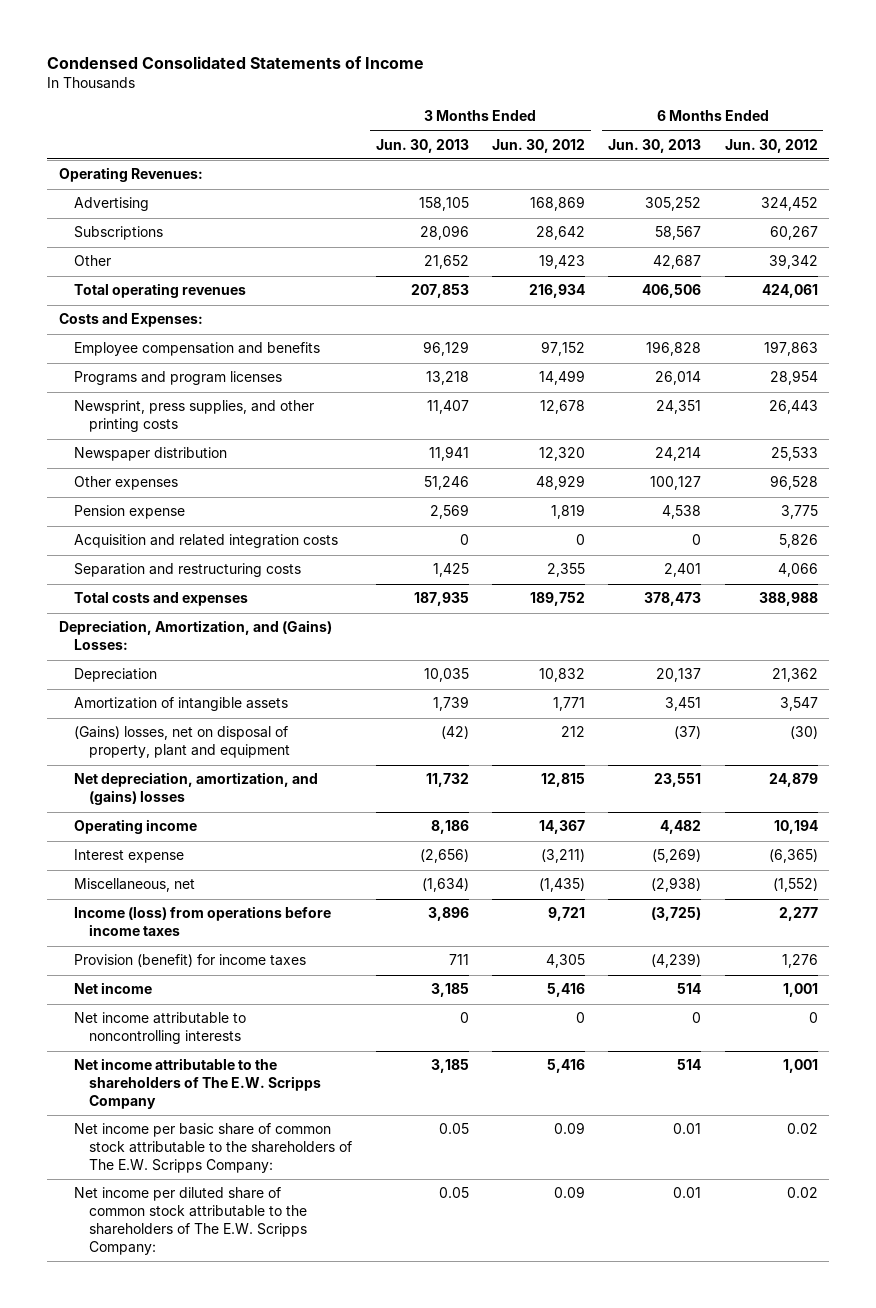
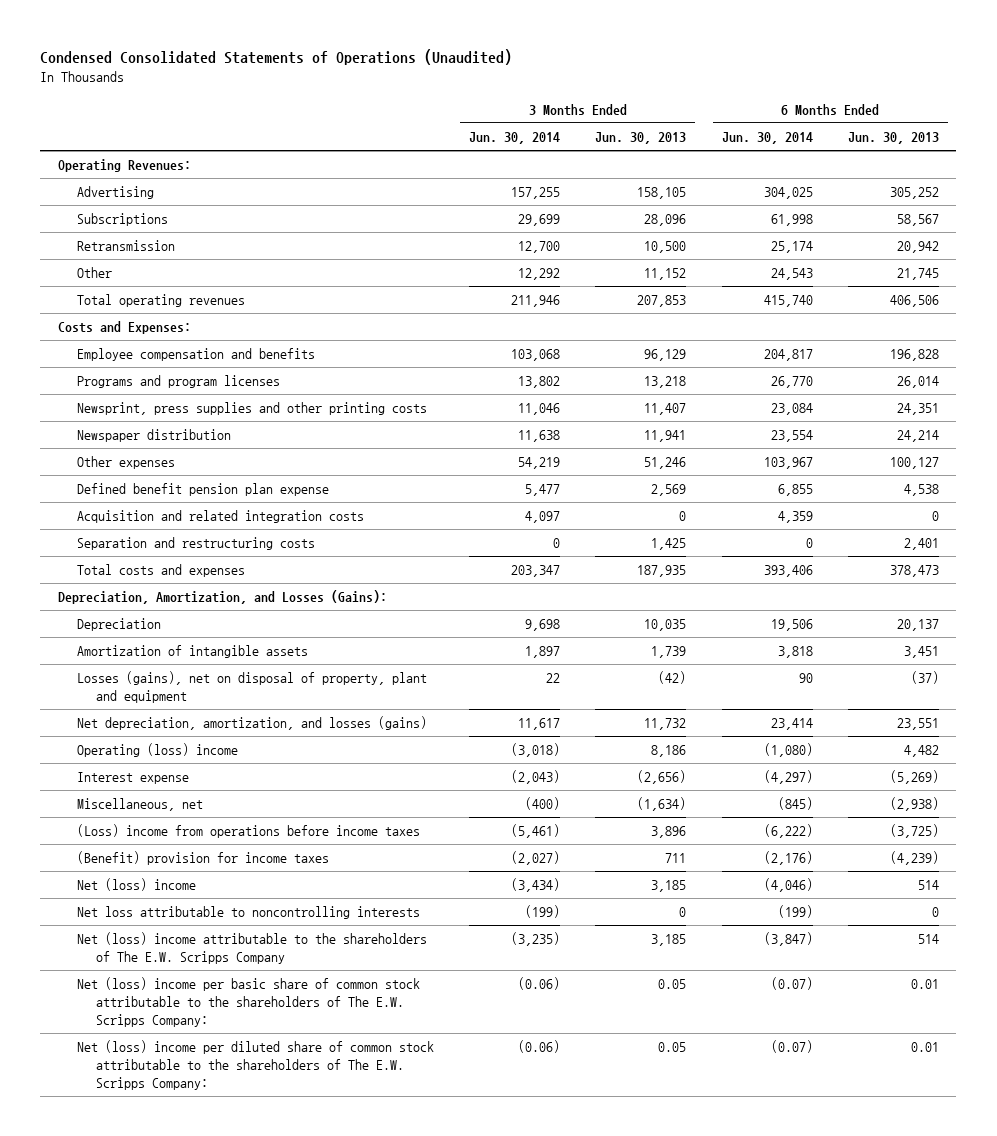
- Condensed Consolidated Statements of Income
+ Condensed Consolidated Statements of Operations (Unaudited)
- | 3 Months Ended Jun. 30, 2013 | 3 Months Ended Jun. 30, 2012 | 6 Months Ended Jun. 30, 2013 | 6 Months Ended Jun. 30, 2012
+ | 3 Months Ended Jun. 30, 2014 | 3 Months Ended Jun. 30, 2013 | 6 Months Ended Jun. 30, 2014 | 6 Months Ended Jun. 30, 2013
- Other | 21,652 | 19,423 | 42,687 | 39,342
+ Retransmission | 12,700 | 10,500 | 25,174 | 20,942
+ Other | 12,292 | 11,152 | 24,543 | 21,745
- Newsprint, press supplies, and other printing costs | 11,407 | 12,678 | 24,351 | 26,443
+ Newsprint, press supplies and other printing costs | 11,046 | 11,407 | 23,084 | 24,351
- Pension expense | 2,569 | 1,819 | 4,538 | 3,775
+ Defined benefit pension plan expense | 5,477 | 2,569 | 6,855 | 4,538
- Depreciation, Amortization, and (Gains) Losses:
+ Depreciation, Amortization, and Losses (Gains):
- (Gains) losses, net on disposal of property, plant and equipment | (42) | 212 | (37) | (30)
- Net depreciation, amortization, and (gains) losses | 11,732 | 12,815 | 23,551 | 24,879
- Operating income | 8,186 | 14,367 | 4,482 | 10,194
+ Losses (gains), net on disposal of property, plant and equipment | 22 | (42) | 90 | (37)
+ Net depreciation, amortization, and losses (gains) | 11,617 | 11,732 | 23,414 | 23,551
+ Operating (loss) income | (3,018) | 8,186 | (1,080) | 4,482
- Income (loss) from operations before income taxes | 3,896 | 9,721 | (3,725) | 2,277
- Provision (benefit) for income taxes | 711 | 4,305 | (4,239) | 1,276
- Net income | 3,185 | 5,416 | 514 | 1,001
- Net income attributable to noncontrolling interests | 0 | 0 | 0 | 0
- Net income attributable to the shareholders of The E.W. Scripps Company | 3,185 | 5,416 | 514 | 1,001
- Net income per basic share of common stock attributable to the shareholders of The E.W. Scripps Company: | 0.05 | 0.09 | 0.01 | 0.02
- Net income per diluted share of common stock attributable to the shareholders of The E.W. Scripps Company: | 0.05 | 0.09 | 0.01 | 0.02
+ (Loss) income from operations before income taxes | (5,461) | 3,896 | (6,222) | (3,725)
+ (Benefit) provision for income taxes | (2,027) | 711 | (2,176) | (4,239)
+ Net (loss) income | (3,434) | 3,185 | (4,046) | 514
+ Net loss attributable to noncontrolling interests | (199) | 0 | (199) | 0
+ Net (loss) income attributable to the shareholders of The E.W. Scripps Company | (3,235) | 3,185 | (3,847) | 514
+ Net (loss) income per basic share of common stock attributable to the shareholders of The E.W. Scripps Company: | (0.06) | 0.05 | (0.07) | 0.01
+ Net (loss) income per diluted share of common stock attributable to the shareholders of The E.W. Scripps Company: | (0.06) | 0.05 | (0.07) | 0.01

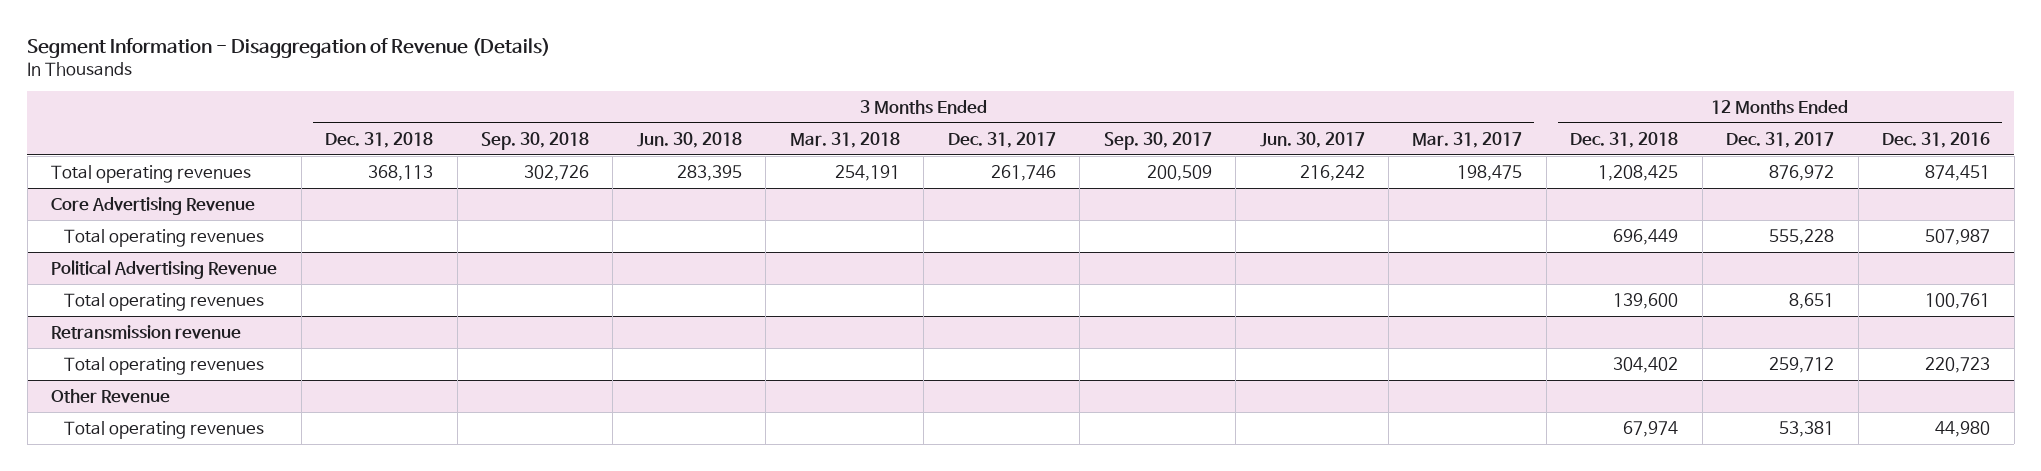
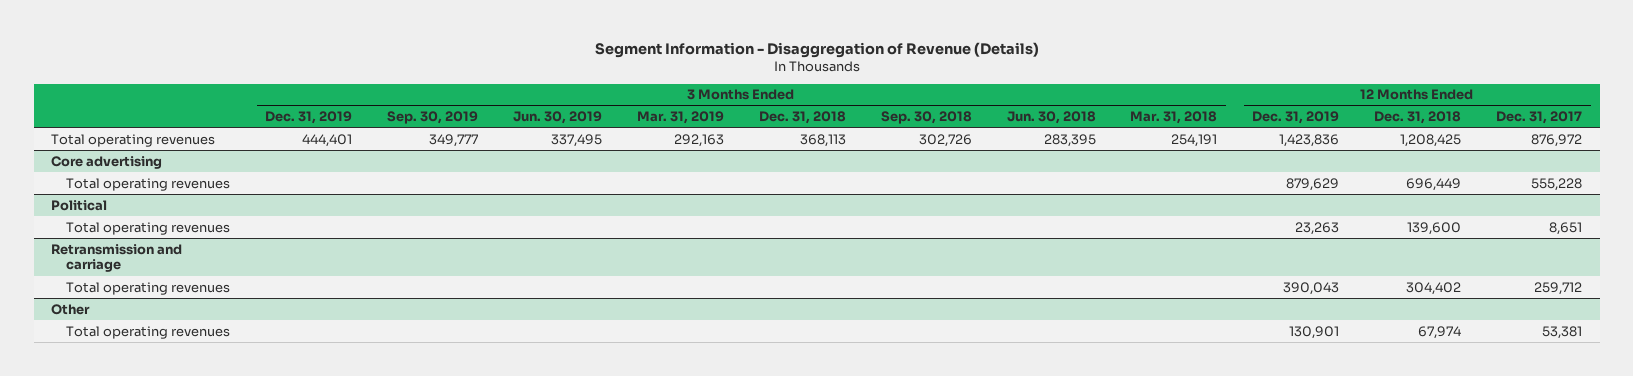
- | 3 Months Ended Dec. 31, 2018 | 3 Months Ended Sep. 30, 2018 | 3 Months Ended Jun. 30, 2018 | 3 Months Ended Mar. 31, 2018 | 3 Months Ended Dec. 31, 2017 | 3 Months Ended Sep. 30, 2017 | 3 Months Ended Jun. 30, 2017 | 3 Months Ended Mar. 31, 2017 | 12 Months Ended Dec. 31, 2018 | 12 Months Ended Dec. 31, 2017 | 12 Months Ended Dec. 31, 2016
+ | 3 Months Ended Dec. 31, 2019 | 3 Months Ended Sep. 30, 2019 | 3 Months Ended Jun. 30, 2019 | 3 Months Ended Mar. 31, 2019 | 3 Months Ended Dec. 31, 2018 | 3 Months Ended Sep. 30, 2018 | 3 Months Ended Jun. 30, 2018 | 3 Months Ended Mar. 31, 2018 | 12 Months Ended Dec. 31, 2019 | 12 Months Ended Dec. 31, 2018 | 12 Months Ended Dec. 31, 2017
- Core Advertising Revenue
+ Core advertising
- Political Advertising Revenue
+ Political
- Retransmission revenue
+ Retransmission and carriage
- Other Revenue
+ Other

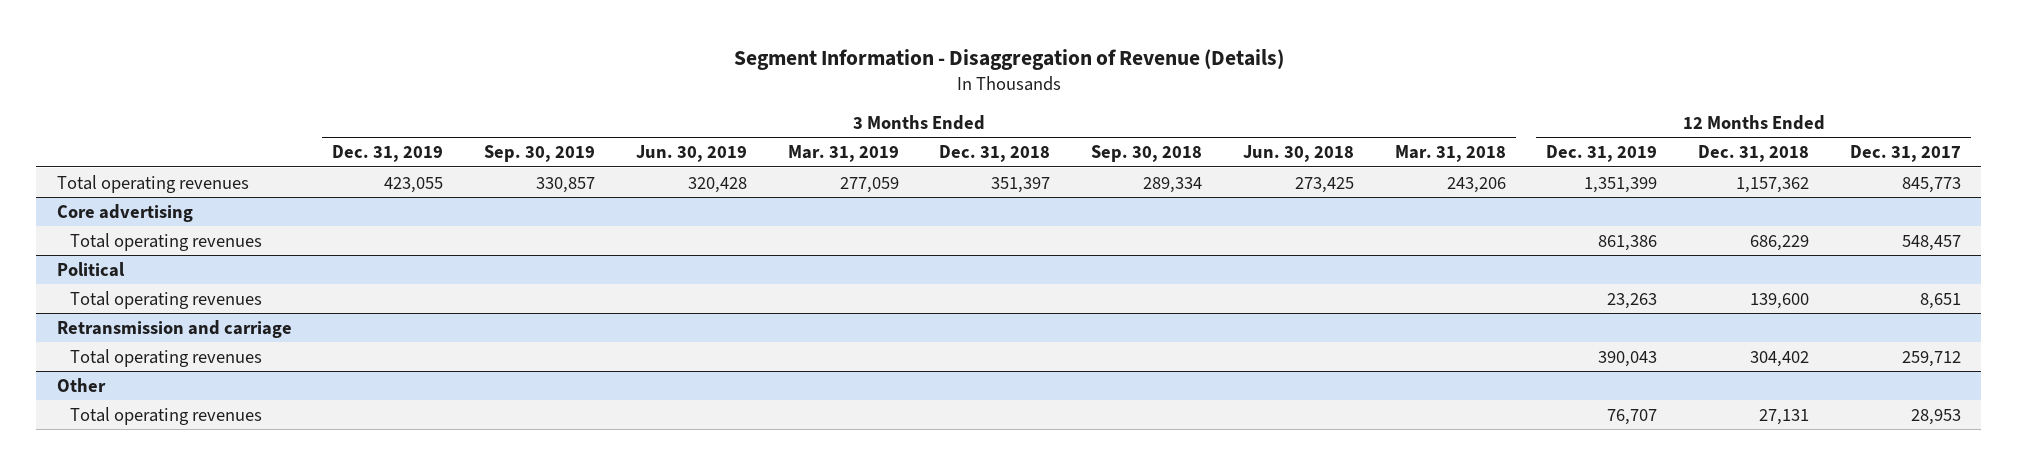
- Total operating revenues | 444,401 | 349,777 | 337,495 | 292,163 | 368,113 | 302,726 | 283,395 | 254,191 | 1,423,836 | 1,208,425 | 876,972
+ Total operating revenues | 423,055 | 330,857 | 320,428 | 277,059 | 351,397 | 289,334 | 273,425 | 243,206 | 1,351,399 | 1,157,362 | 845,773
@ Core advertising
- Total operating revenues | | | | | | | | | 879,629 | 696,449 | 555,228
+ Total operating revenues | | | | | | | | | 861,386 | 686,229 | 548,457
@ Other
- Total operating revenues | | | | | | | | | 130,901 | 67,974 | 53,381
+ Total operating revenues | | | | | | | | | 76,707 | 27,131 | 28,953

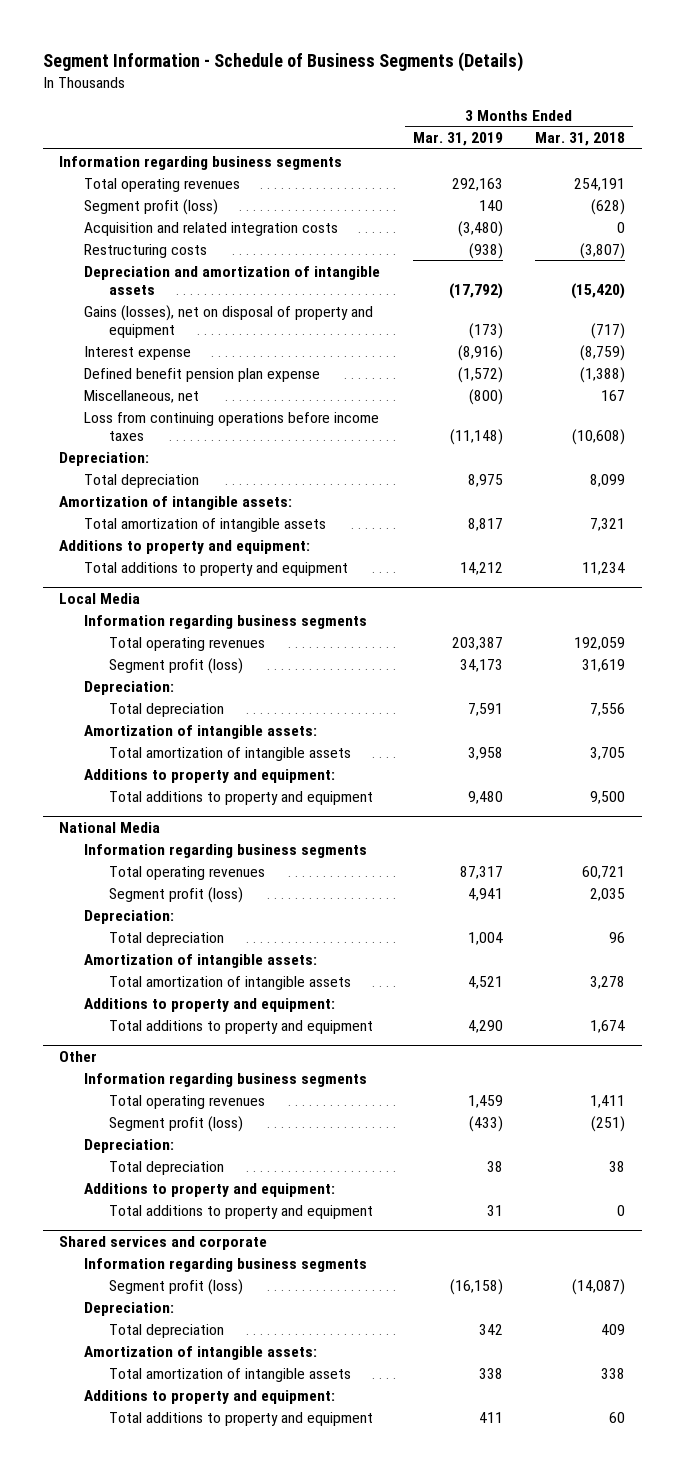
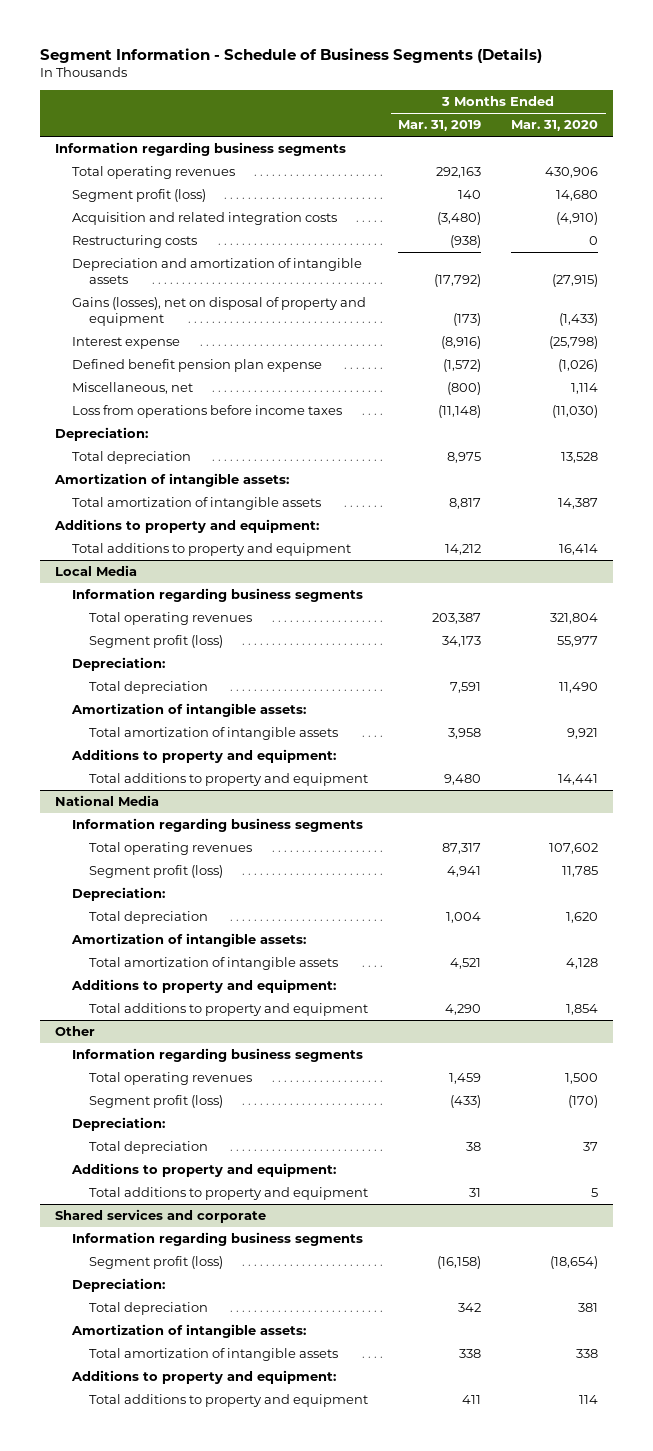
- | 3 Months Ended Mar. 31, 2019 | 3 Months Ended Mar. 31, 2018
+ | 3 Months Ended Mar. 31, 2019 | 3 Months Ended Mar. 31, 2020
- Loss from continuing operations before income taxes | (11,148) | (10,608)
+ Loss from operations before income taxes | (11,148) | (11,030)

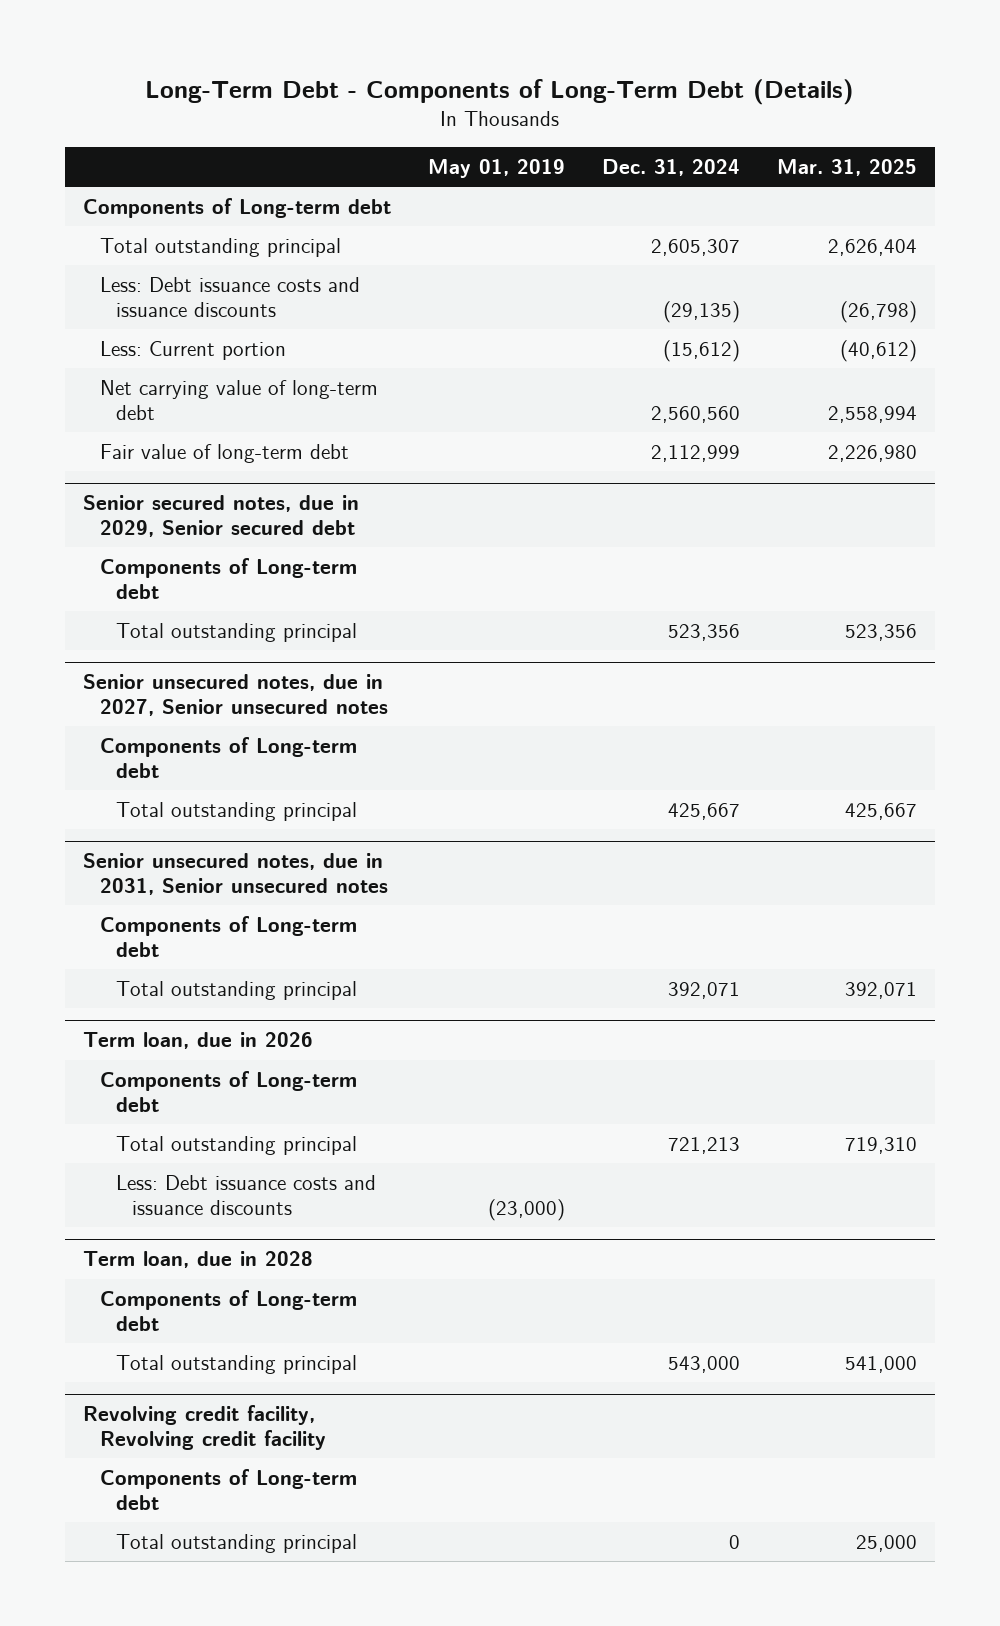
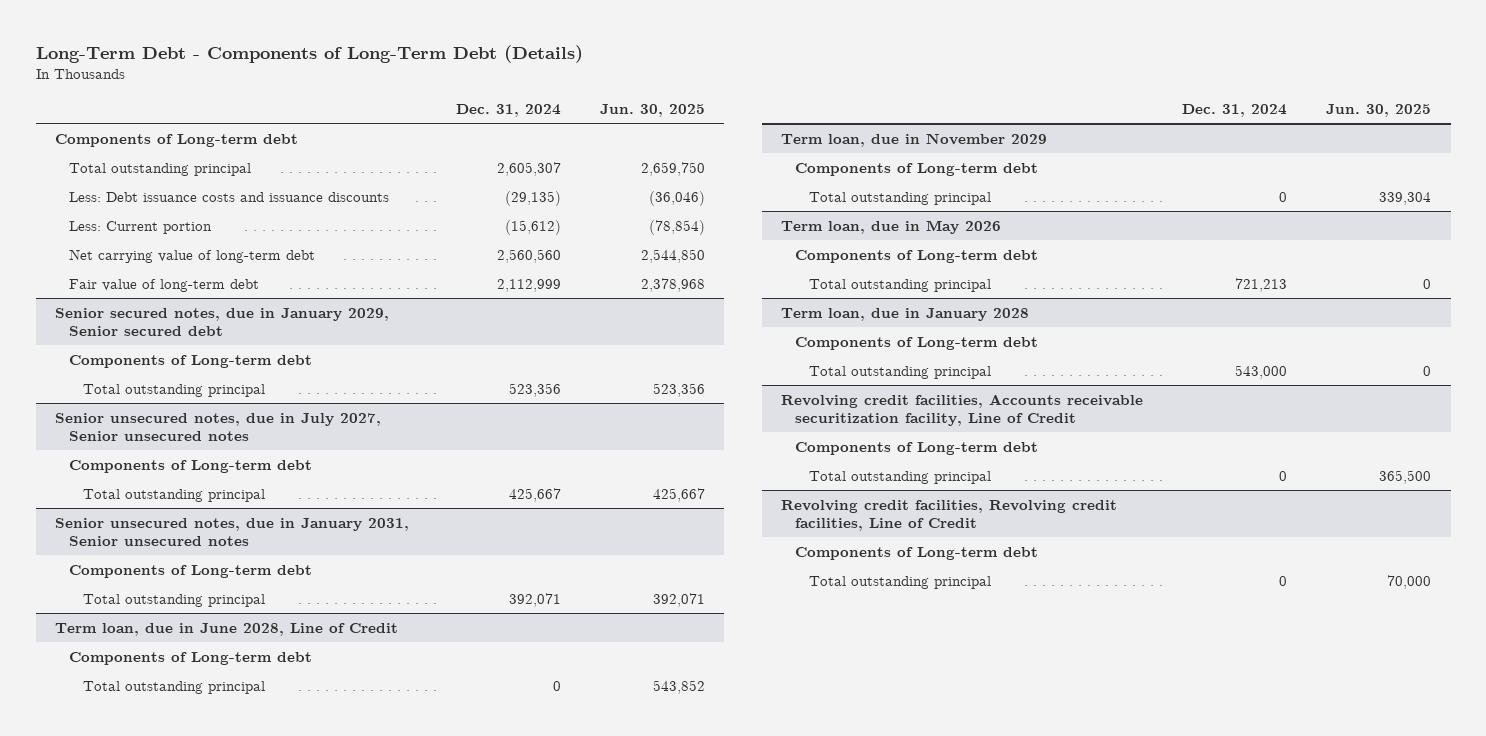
- | May 01, 2019 | Dec. 31, 2024 | Mar. 31, 2025
+ | Dec. 31, 2024 | Jun. 30, 2025
- Senior secured notes, due in 2029, Senior secured debt
+ Senior secured notes, due in January 2029, Senior secured debt
- Senior unsecured notes, due in 2027, Senior unsecured notes
+ Senior unsecured notes, due in July 2027, Senior unsecured notes
- Senior unsecured notes, due in 2031, Senior unsecured notes
+ Senior unsecured notes, due in January 2031, Senior unsecured notes
- Term loan, due in 2026
+ Term loan, due in June 2028, Line of Credit
+ Total outstanding principal | 0 | 543,852
+ Term loan, due in November 2029
+ Components of Long-term debt
+ Total outstanding principal | 0 | 339,304
+ Term loan, due in May 2026
+ Components of Long-term debt
- Less: Debt issuance costs and issuance discounts | (23,000) | |
- Term loan, due in 2028
+ Term loan, due in January 2028
- Revolving credit facility, Revolving credit facility
+ Revolving credit facilities, Accounts receivable securitization facility, Line of Credit
+ Revolving credit facilities, Revolving credit facilities, Line of Credit
+ Components of Long-term debt
+ Total outstanding principal | 0 | 70,000

